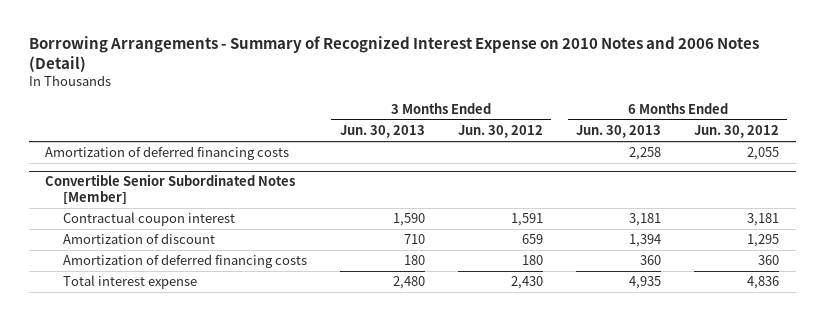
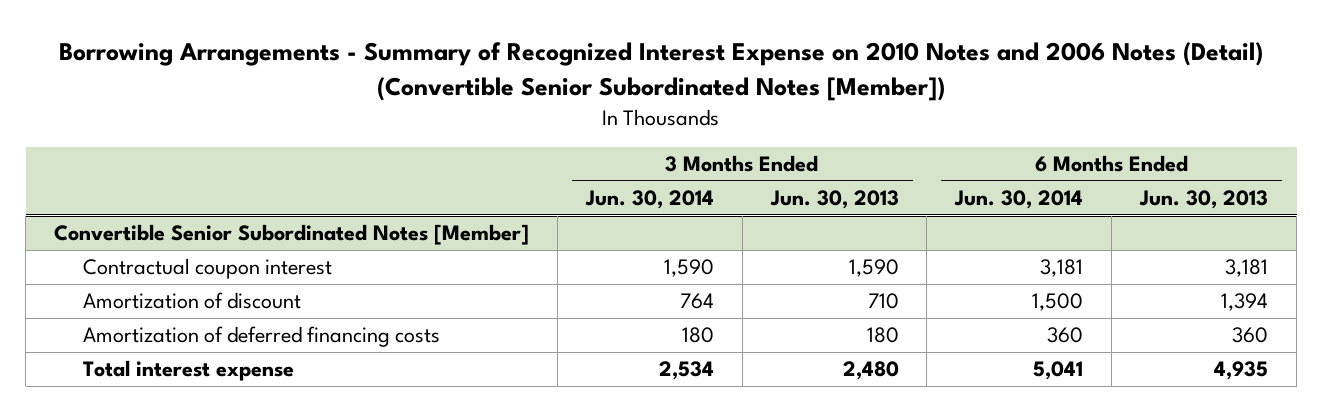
- Borrowing Arrangements - Summary of Recognized Interest Expense on 2010 Notes and 2006 Notes (Detail)
+ Borrowing Arrangements - Summary of Recognized Interest Expense on 2010 Notes and 2006 Notes (Detail) (Convertible Senior Subordinated Notes [Member])
- | 3 Months Ended Jun. 30, 2013 | 3 Months Ended Jun. 30, 2012 | 6 Months Ended Jun. 30, 2013 | 6 Months Ended Jun. 30, 2012
+ | 3 Months Ended Jun. 30, 2014 | 3 Months Ended Jun. 30, 2013 | 6 Months Ended Jun. 30, 2014 | 6 Months Ended Jun. 30, 2013
- Amortization of deferred financing costs | | | 2,258 | 2,055

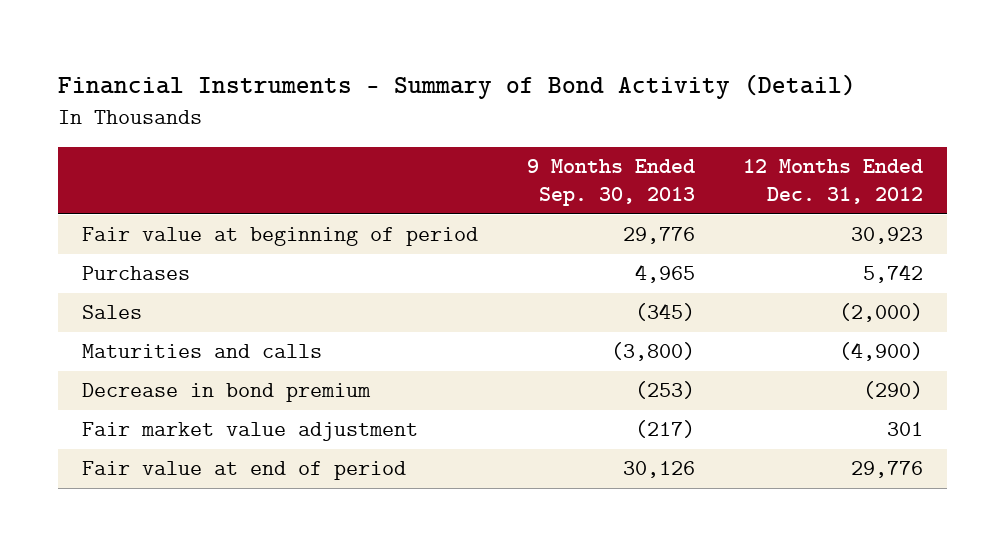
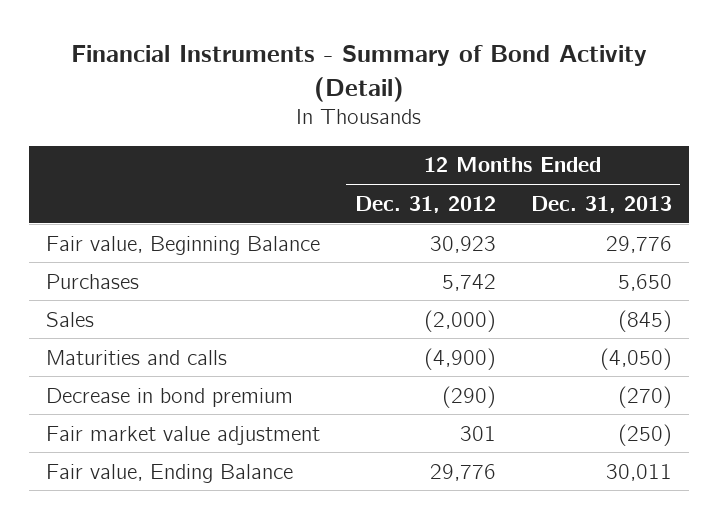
- | 9 Months Ended Sep. 30, 2013 | 12 Months Ended Dec. 31, 2012
+ | 12 Months Ended Dec. 31, 2012 | 12 Months Ended Dec. 31, 2013
- Fair value at beginning of period | 29,776 | 30,923
+ Fair value, Beginning Balance | 30,923 | 29,776
- Fair value at end of period | 30,126 | 29,776
+ Fair value, Ending Balance | 29,776 | 30,011

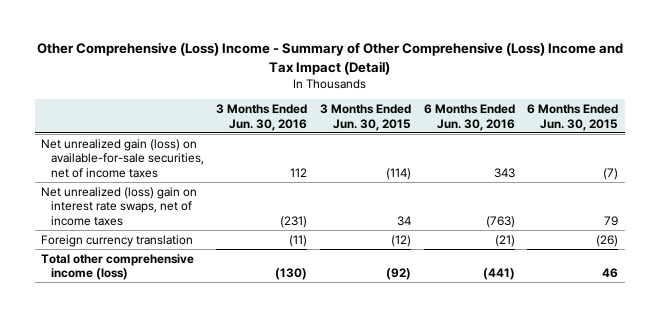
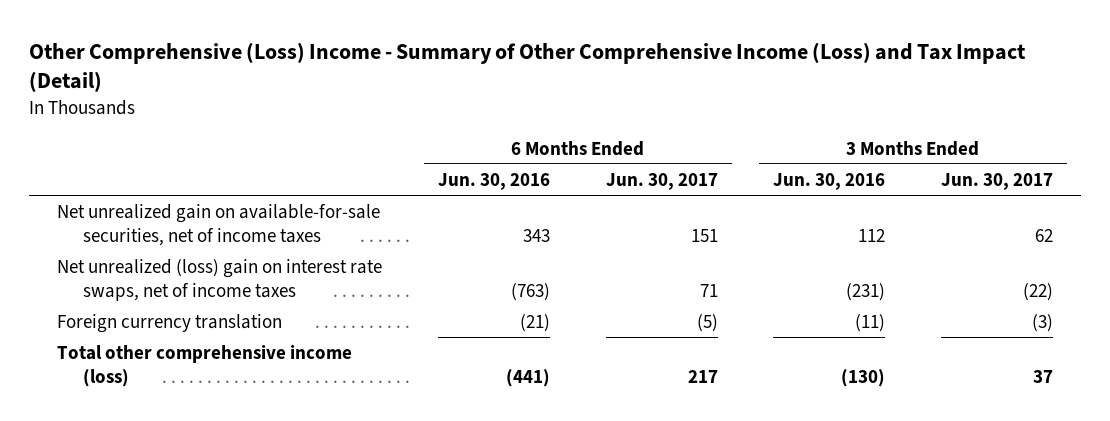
- Other Comprehensive (Loss) Income - Summary of Other Comprehensive (Loss) Income and Tax Impact (Detail)
+ Other Comprehensive (Loss) Income - Summary of Other Comprehensive Income (Loss) and Tax Impact (Detail)
- | 3 Months Ended Jun. 30, 2016 | 3 Months Ended Jun. 30, 2015 | 6 Months Ended Jun. 30, 2016 | 6 Months Ended Jun. 30, 2015
+ | 6 Months Ended Jun. 30, 2016 | 6 Months Ended Jun. 30, 2017 | 3 Months Ended Jun. 30, 2016 | 3 Months Ended Jun. 30, 2017
- Net unrealized gain (loss) on available-for-sale securities, net of income taxes | 112 | (114) | 343 | (7)
+ Net unrealized gain on available-for-sale securities, net of income taxes | 343 | 151 | 112 | 62

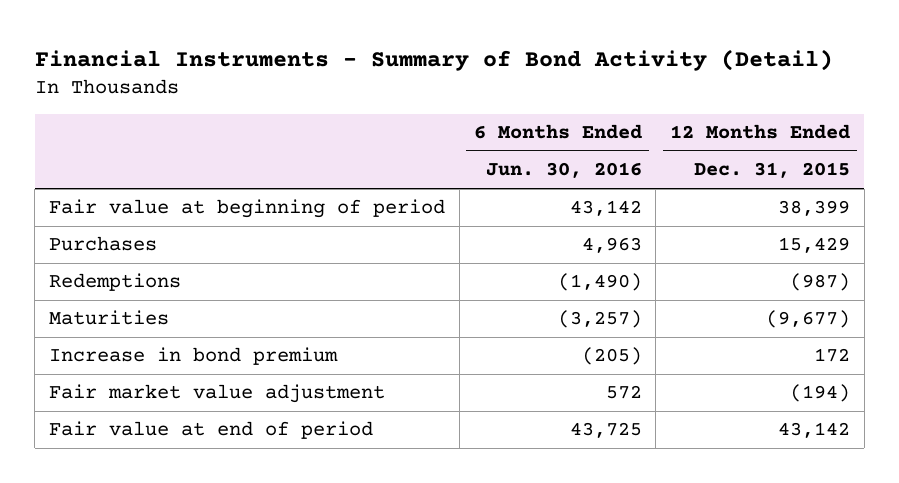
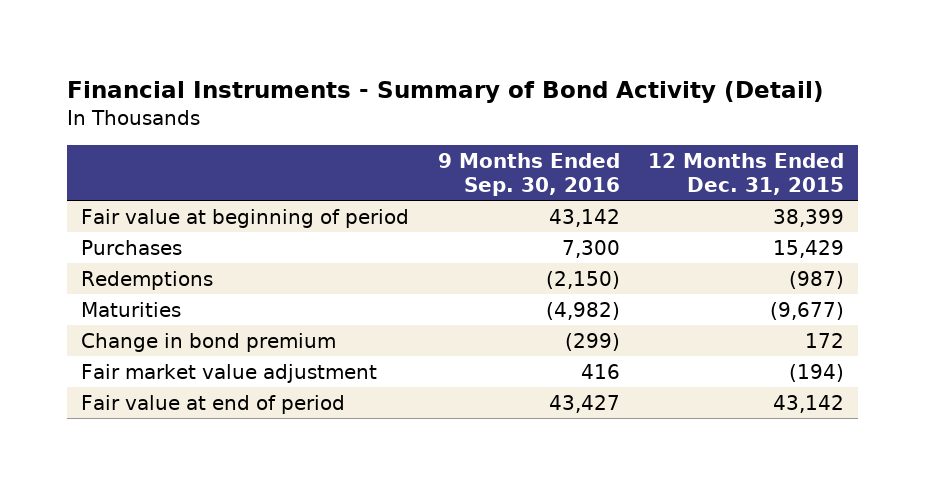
- | 6 Months Ended Jun. 30, 2016 | 12 Months Ended Dec. 31, 2015
+ | 9 Months Ended Sep. 30, 2016 | 12 Months Ended Dec. 31, 2015
- Increase in bond premium | (205) | 172
+ Change in bond premium | (299) | 172

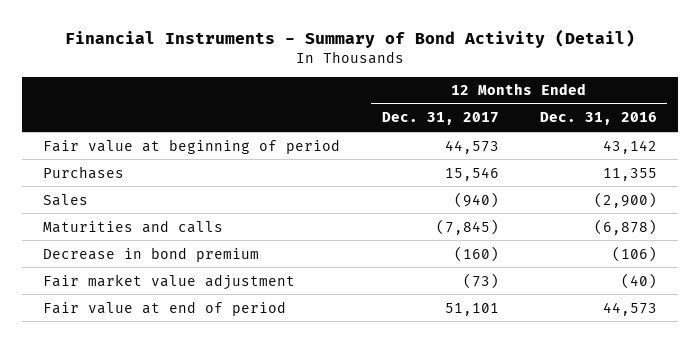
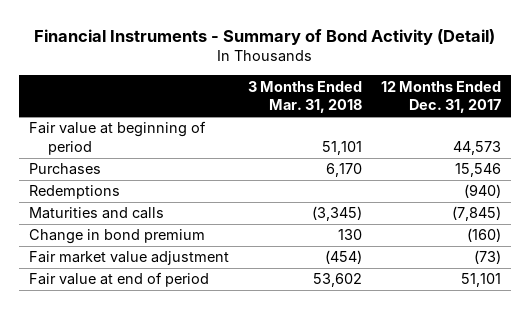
- | 12 Months Ended Dec. 31, 2017 | 12 Months Ended Dec. 31, 2016
+ | 3 Months Ended Mar. 31, 2018 | 12 Months Ended Dec. 31, 2017
- Sales | (940) | (2,900)
+ Redemptions | | (940)
- Decrease in bond premium | (160) | (106)
+ Change in bond premium | 130 | (160)

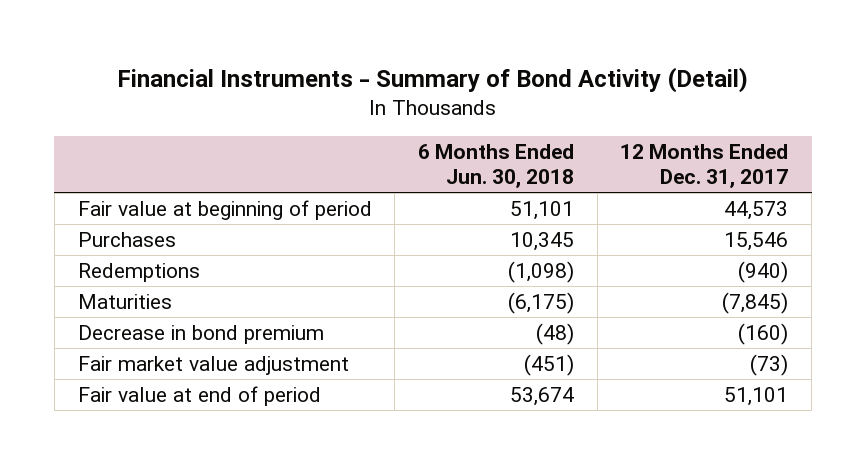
- | 3 Months Ended Mar. 31, 2018 | 12 Months Ended Dec. 31, 2017
+ | 6 Months Ended Jun. 30, 2018 | 12 Months Ended Dec. 31, 2017
- Maturities and calls | (3,345) | (7,845)
- Change in bond premium | 130 | (160)
+ Maturities | (6,175) | (7,845)
+ Decrease in bond premium | (48) | (160)

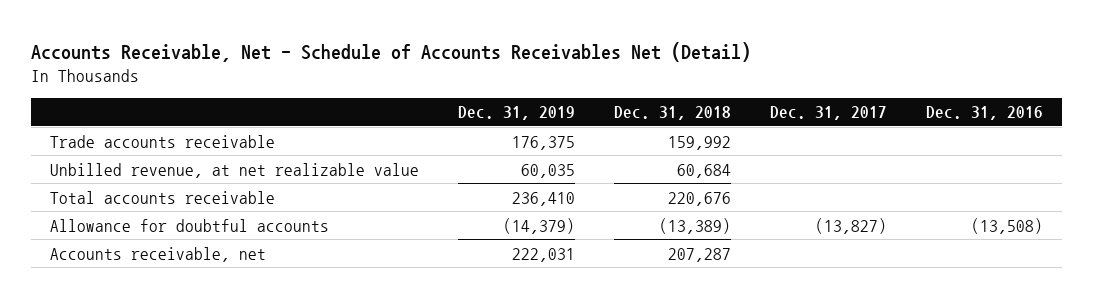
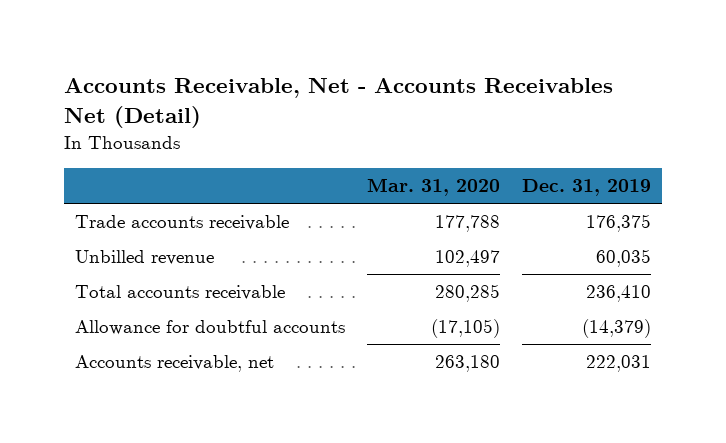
- Accounts Receivable, Net - Schedule of Accounts Receivables Net (Detail)
+ Accounts Receivable, Net - Accounts Receivables Net (Detail)
- | Dec. 31, 2019 | Dec. 31, 2018 | Dec. 31, 2017 | Dec. 31, 2016
+ | Mar. 31, 2020 | Dec. 31, 2019
- Unbilled revenue, at net realizable value | 60,035 | 60,684 | |
+ Unbilled revenue | 102,497 | 60,035

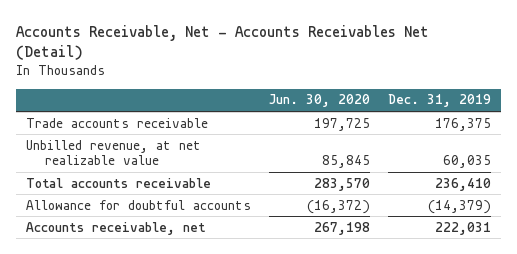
- | Mar. 31, 2020 | Dec. 31, 2019
+ | Jun. 30, 2020 | Dec. 31, 2019
- Unbilled revenue | 102,497 | 60,035
+ Unbilled revenue, at net realizable value | 85,845 | 60,035

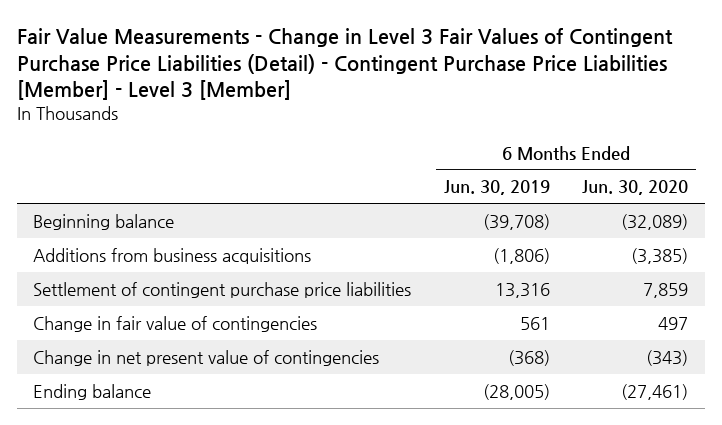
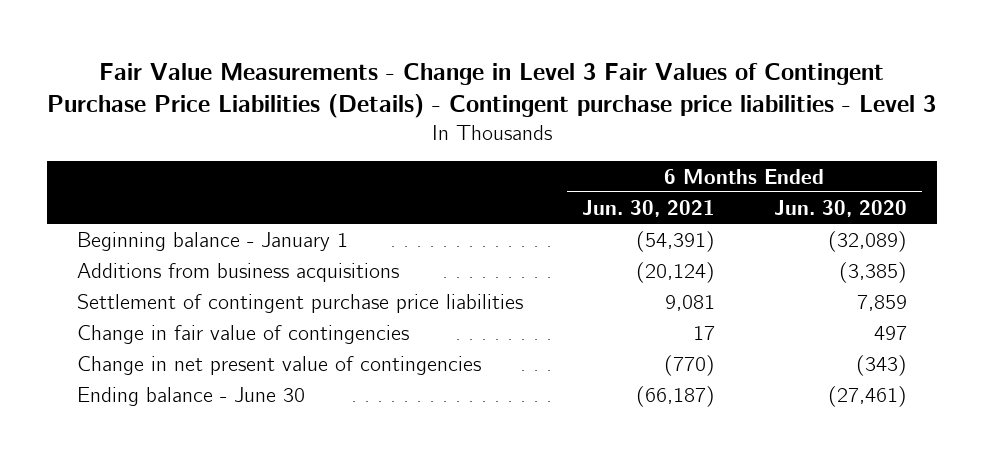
- Fair Value Measurements - Change in Level 3 Fair Values of Contingent Purchase Price Liabilities (Detail) - Contingent Purchase Price Liabilities [Member] - Level 3 [Member]
+ Fair Value Measurements - Change in Level 3 Fair Values of Contingent Purchase Price Liabilities (Details) - Contingent purchase price liabilities - Level 3
- | 6 Months Ended Jun. 30, 2019 | 6 Months Ended Jun. 30, 2020
+ | 6 Months Ended Jun. 30, 2021 | 6 Months Ended Jun. 30, 2020
- Beginning balance | (39,708) | (32,089)
+ Beginning balance - January 1 | (54,391) | (32,089)
- Ending balance | (28,005) | (27,461)
+ Ending balance - June 30 | (66,187) | (27,461)

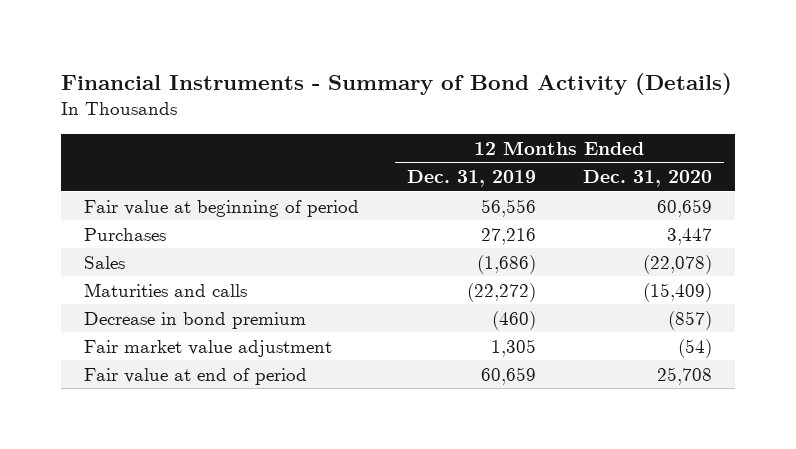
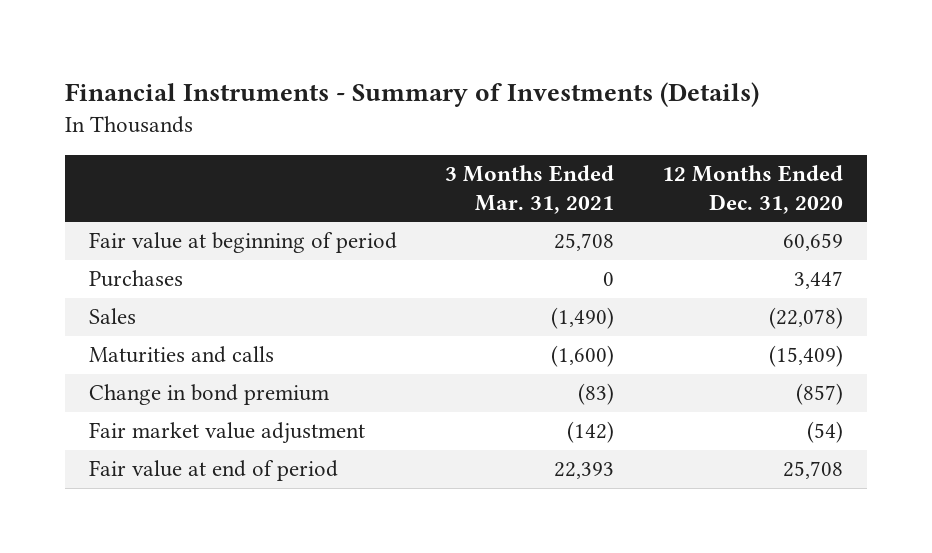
- Financial Instruments - Summary of Bond Activity (Details)
+ Financial Instruments - Summary of Investments (Details)
- | 12 Months Ended Dec. 31, 2019 | 12 Months Ended Dec. 31, 2020
+ | 3 Months Ended Mar. 31, 2021 | 12 Months Ended Dec. 31, 2020
- Decrease in bond premium | (460) | (857)
+ Change in bond premium | (83) | (857)

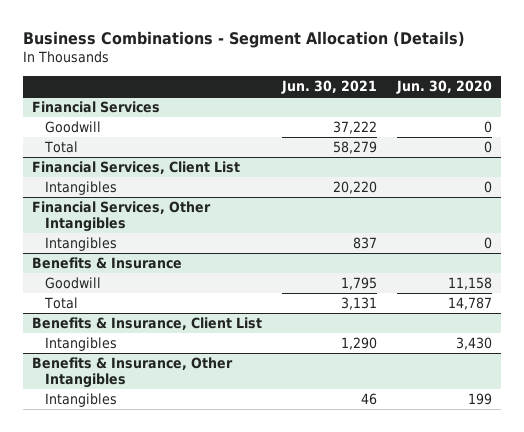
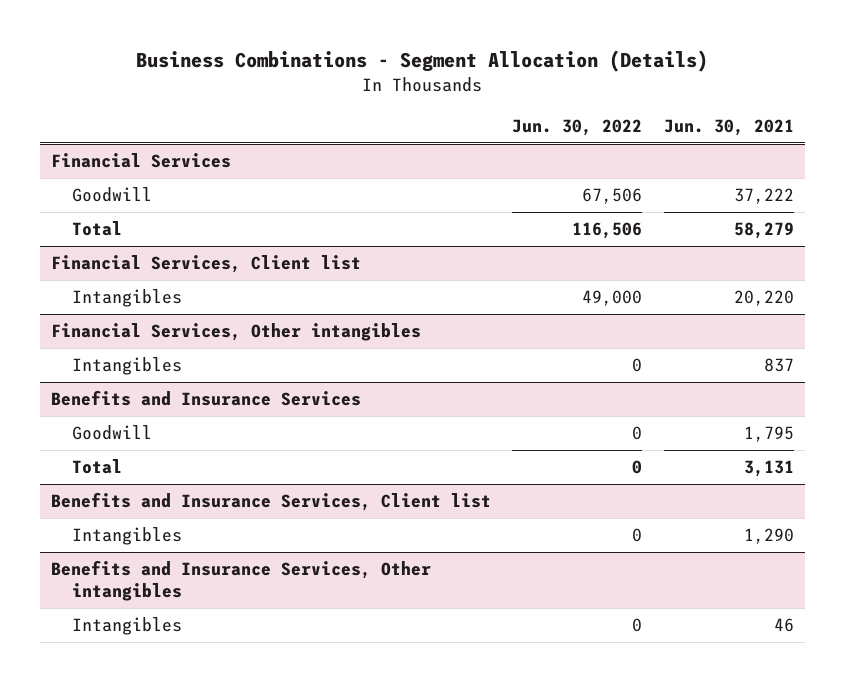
- | Jun. 30, 2021 | Jun. 30, 2020
+ | Jun. 30, 2022 | Jun. 30, 2021
- Financial Services, Client List
+ Financial Services, Client list
- Financial Services, Other Intangibles
+ Financial Services, Other intangibles
- Benefits & Insurance
+ Benefits and Insurance Services
- Benefits & Insurance, Client List
+ Benefits and Insurance Services, Client list
- Benefits & Insurance, Other Intangibles
+ Benefits and Insurance Services, Other intangibles

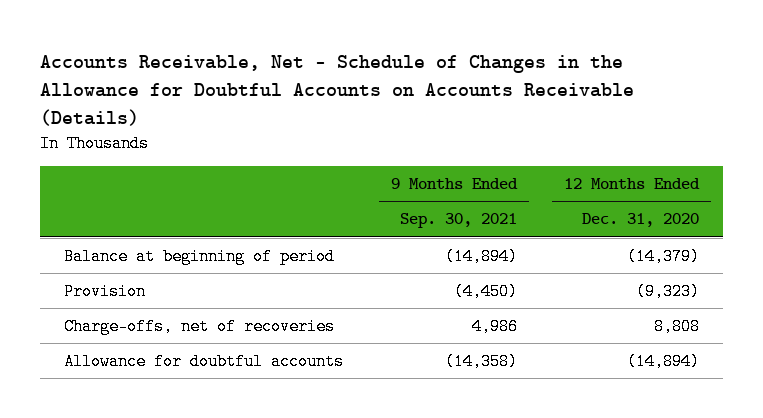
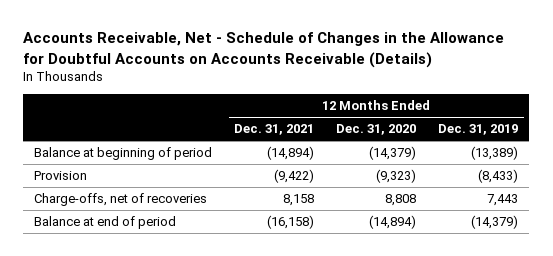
- | 9 Months Ended Sep. 30, 2021 | 12 Months Ended Dec. 31, 2020
+ | 12 Months Ended Dec. 31, 2021 | 12 Months Ended Dec. 31, 2020 | 12 Months Ended Dec. 31, 2019
- Allowance for doubtful accounts | (14,358) | (14,894)
+ Balance at end of period | (16,158) | (14,894) | (14,379)

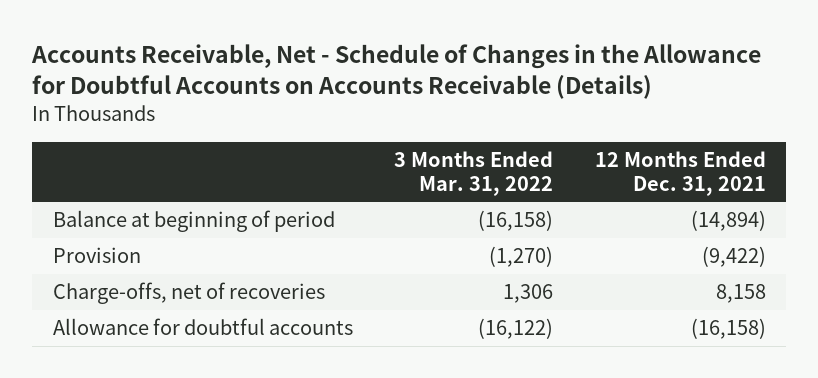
- | 12 Months Ended Dec. 31, 2021 | 12 Months Ended Dec. 31, 2020 | 12 Months Ended Dec. 31, 2019
+ | 3 Months Ended Mar. 31, 2022 | 12 Months Ended Dec. 31, 2021
- Balance at end of period | (16,158) | (14,894) | (14,379)
+ Allowance for doubtful accounts | (16,122) | (16,158)

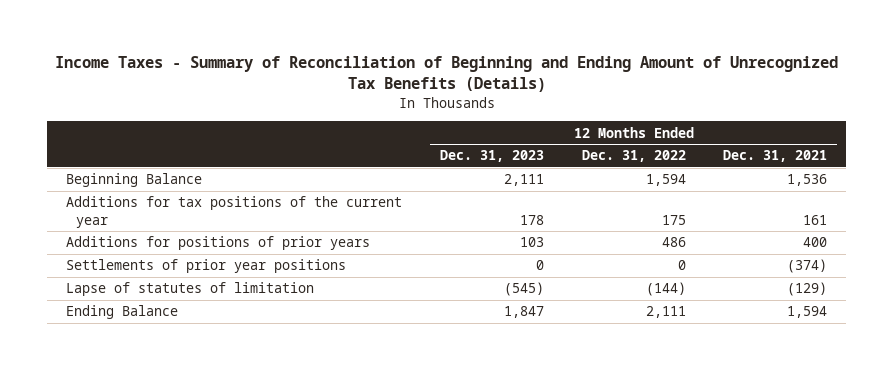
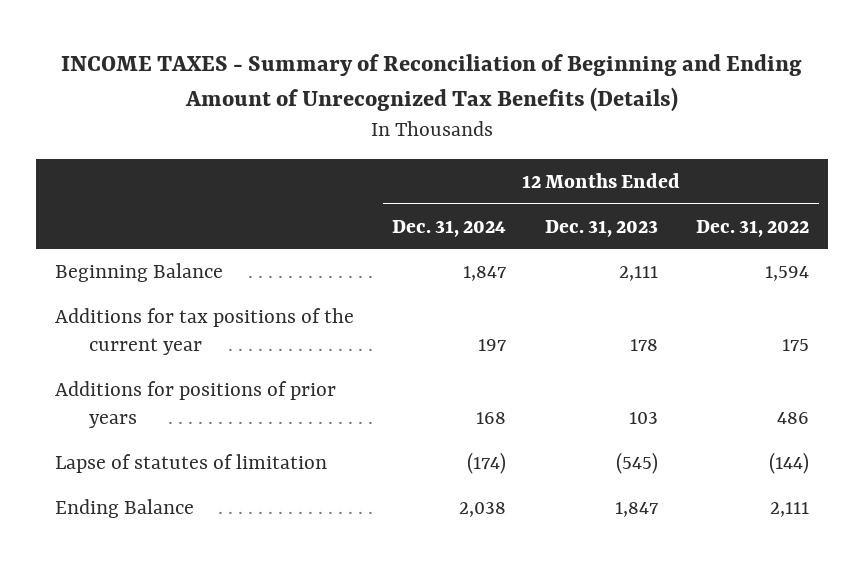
- Income Taxes - Summary of Reconciliation of Beginning and Ending Amount of Unrecognized Tax Benefits (Details)
+ INCOME TAXES - Summary of Reconciliation of Beginning and Ending Amount of Unrecognized Tax Benefits (Details)
- | 12 Months Ended Dec. 31, 2023 | 12 Months Ended Dec. 31, 2022 | 12 Months Ended Dec. 31, 2021
+ | 12 Months Ended Dec. 31, 2024 | 12 Months Ended Dec. 31, 2023 | 12 Months Ended Dec. 31, 2022
- Settlements of prior year positions | 0 | 0 | (374)

